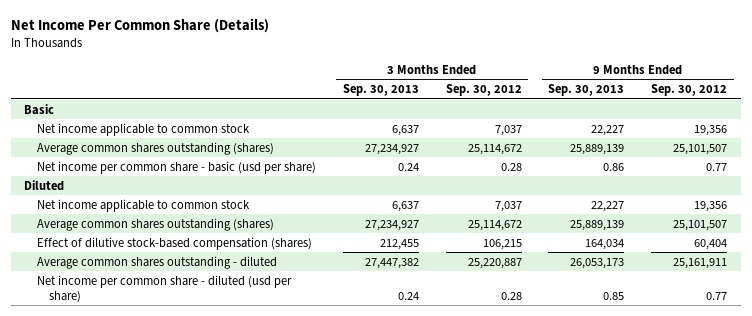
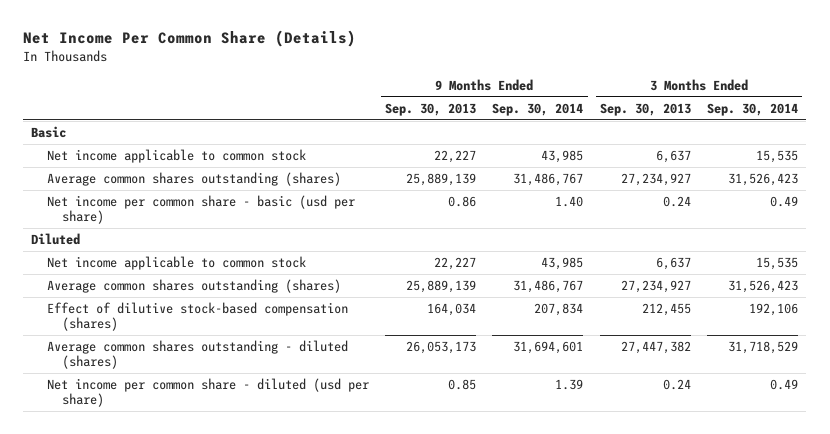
- | 3 Months Ended Sep. 30, 2013 | 3 Months Ended Sep. 30, 2012 | 9 Months Ended Sep. 30, 2013 | 9 Months Ended Sep. 30, 2012
+ | 9 Months Ended Sep. 30, 2013 | 9 Months Ended Sep. 30, 2014 | 3 Months Ended Sep. 30, 2013 | 3 Months Ended Sep. 30, 2014
- Average common shares outstanding - diluted | 27,447,382 | 25,220,887 | 26,053,173 | 25,161,911
+ Average common shares outstanding - diluted (shares) | 26,053,173 | 31,694,601 | 27,447,382 | 31,718,529

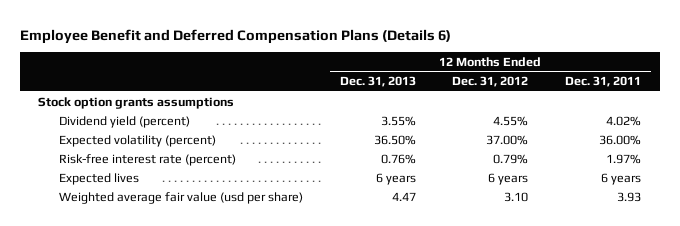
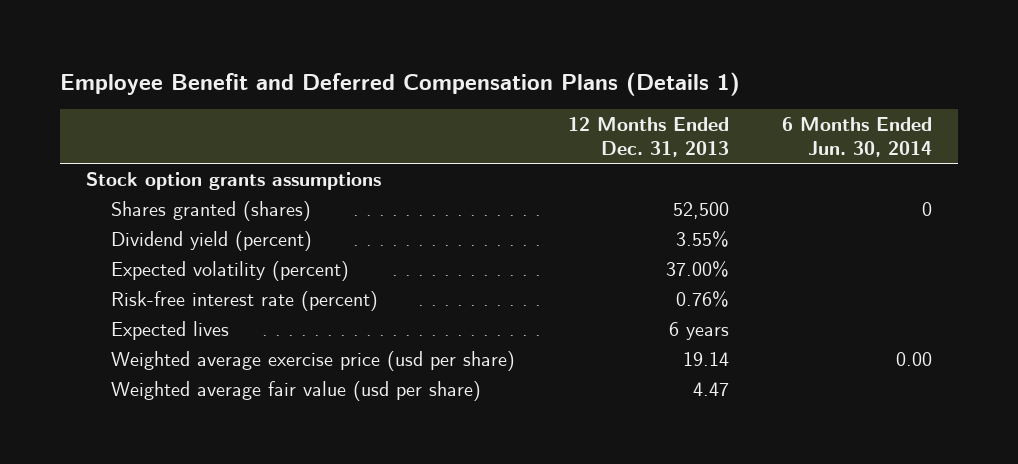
- Employee Benefit and Deferred Compensation Plans (Details 6)
+ Employee Benefit and Deferred Compensation Plans (Details 1)
- | 12 Months Ended Dec. 31, 2013 | 12 Months Ended Dec. 31, 2012 | 12 Months Ended Dec. 31, 2011
+ | 12 Months Ended Dec. 31, 2013 | 6 Months Ended Jun. 30, 2014
+ Shares granted (shares) | 52,500 | 0
- Expected volatility (percent) | 36.50% | 37.00% | 36.00%
+ Expected volatility (percent) | 37.00% |
+ Weighted average exercise price (usd per share) | 19.14 | 0.00

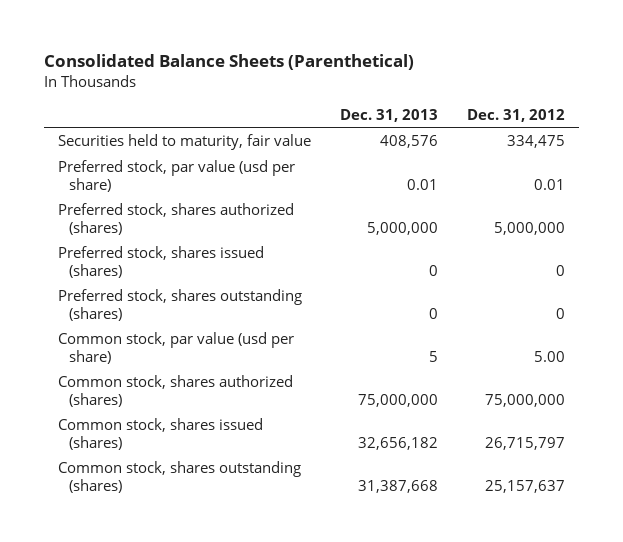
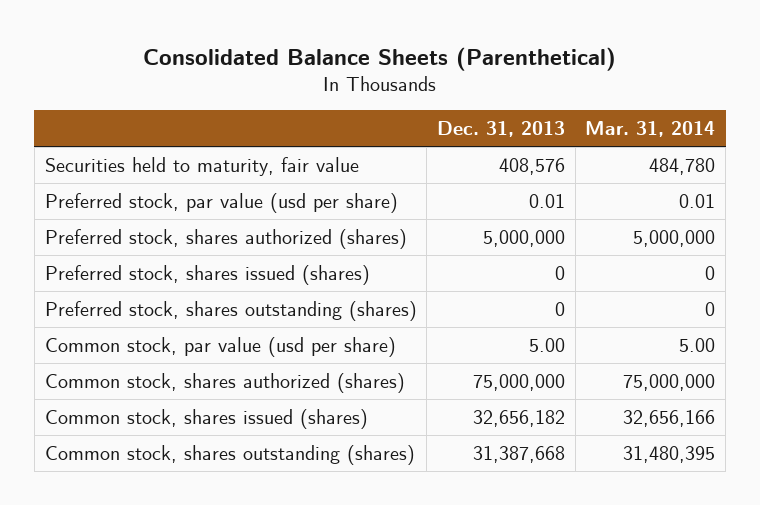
- | Dec. 31, 2013 | Dec. 31, 2012
+ | Dec. 31, 2013 | Mar. 31, 2014
- Common stock, par value (usd per share) | 5 | 5.00
+ Common stock, par value (usd per share) | 5.00 | 5.00

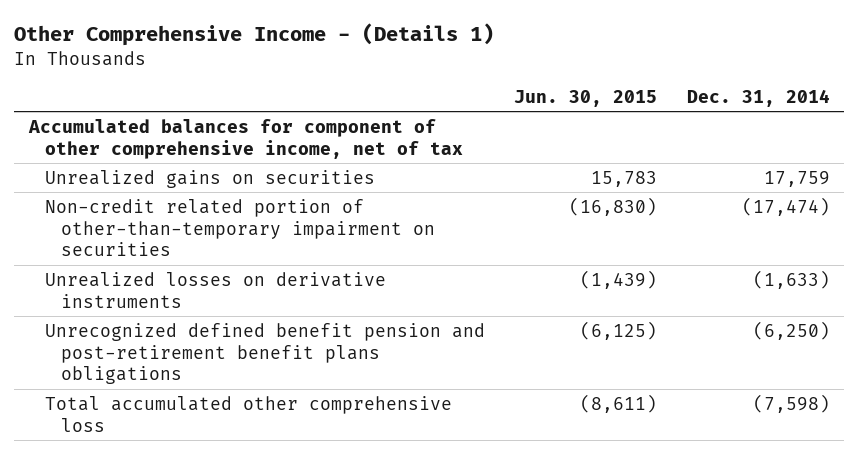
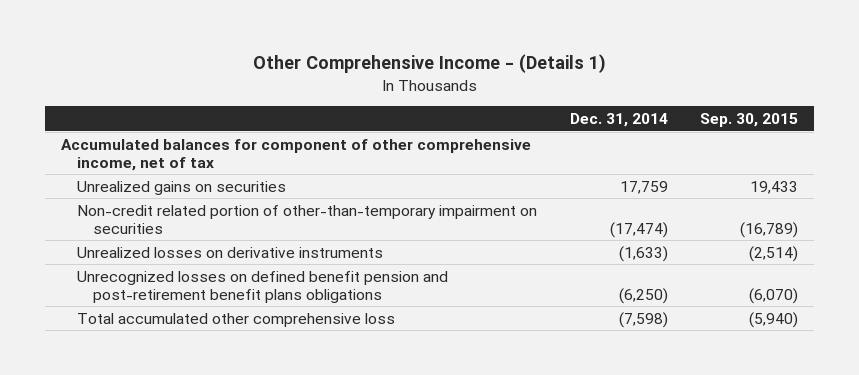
- | Jun. 30, 2015 | Dec. 31, 2014
+ | Dec. 31, 2014 | Sep. 30, 2015
- Unrecognized defined benefit pension and post-retirement benefit plans obligations | (6,125) | (6,250)
+ Unrecognized losses on defined benefit pension and post-retirement benefit plans obligations | (6,250) | (6,070)

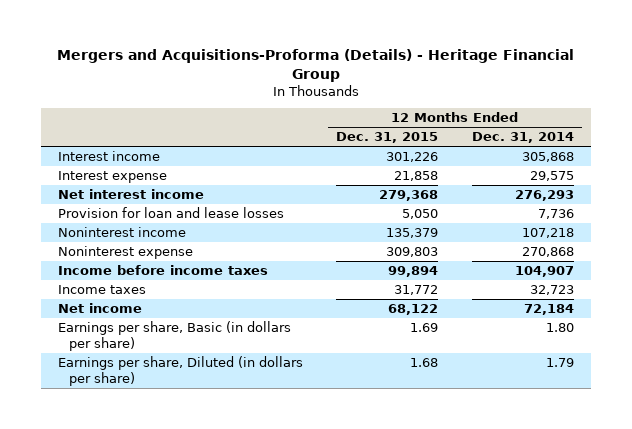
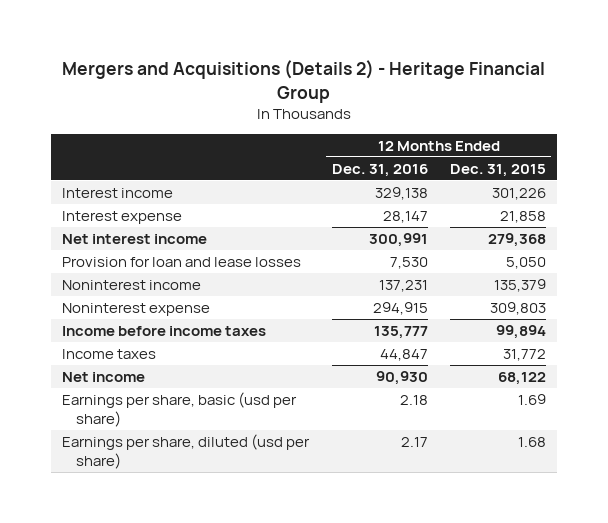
- Mergers and Acquisitions-Proforma (Details) - Heritage Financial Group
+ Mergers and Acquisitions (Details 2) - Heritage Financial Group
- | 12 Months Ended Dec. 31, 2015 | 12 Months Ended Dec. 31, 2014
+ | 12 Months Ended Dec. 31, 2016 | 12 Months Ended Dec. 31, 2015
- Earnings per share, Basic (in dollars per share) | 1.69 | 1.80
- Earnings per share, Diluted (in dollars per share) | 1.68 | 1.79
+ Earnings per share, basic (usd per share) | 2.18 | 1.69
+ Earnings per share, diluted (usd per share) | 2.17 | 1.68

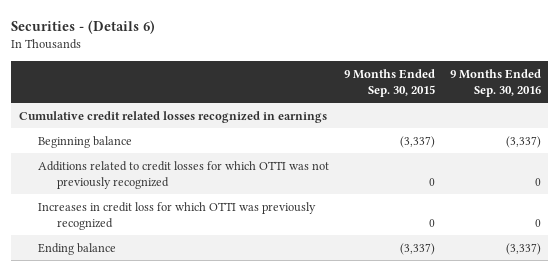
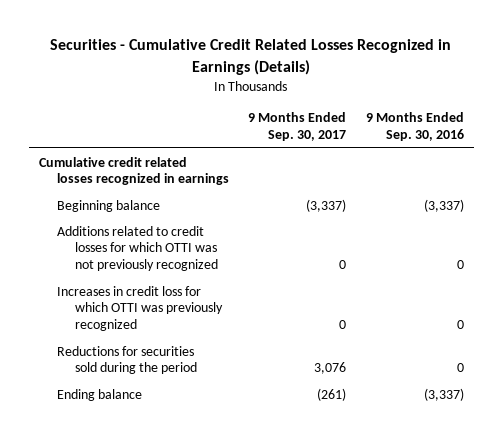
- Securities - (Details 6)
+ Securities - Cumulative Credit Related Losses Recognized in Earnings (Details)
- | 9 Months Ended Sep. 30, 2015 | 9 Months Ended Sep. 30, 2016
+ | 9 Months Ended Sep. 30, 2017 | 9 Months Ended Sep. 30, 2016
+ Reductions for securities sold during the period | 3,076 | 0

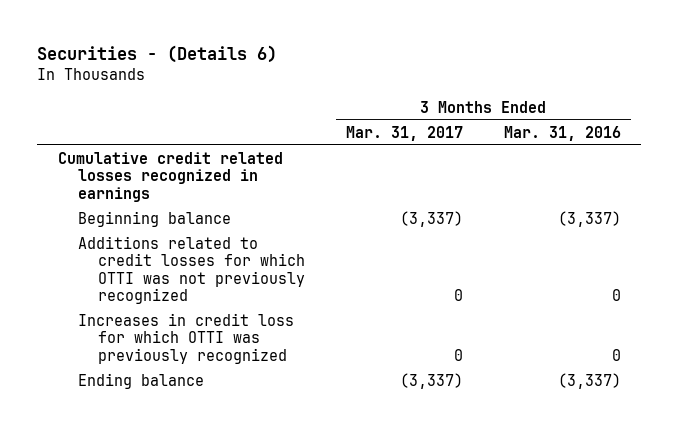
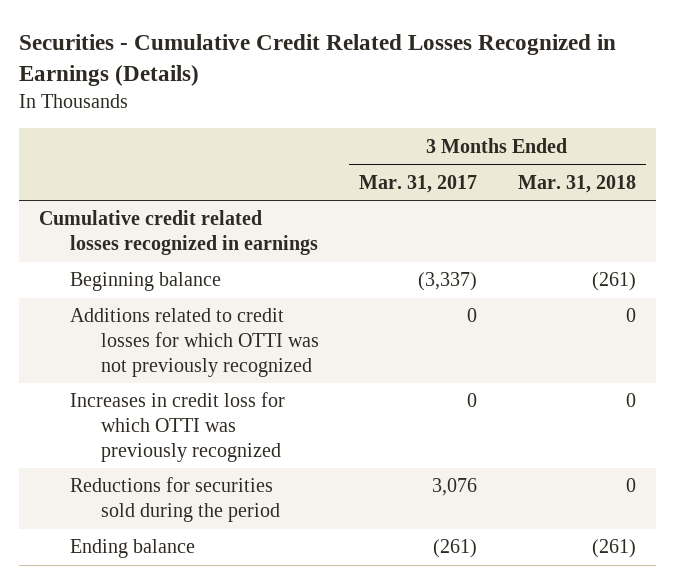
- Securities - (Details 6)
+ Securities - Cumulative Credit Related Losses Recognized in Earnings (Details)
- | 3 Months Ended Mar. 31, 2017 | 3 Months Ended Mar. 31, 2016
+ | 3 Months Ended Mar. 31, 2017 | 3 Months Ended Mar. 31, 2018
- Ending balance | (3,337) | (3,337)
+ Reductions for securities sold during the period | 3,076 | 0
+ Ending balance | (261) | (261)

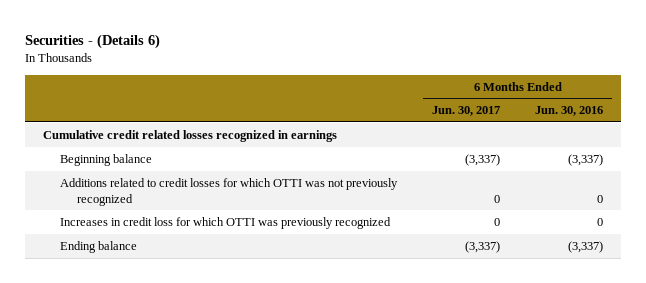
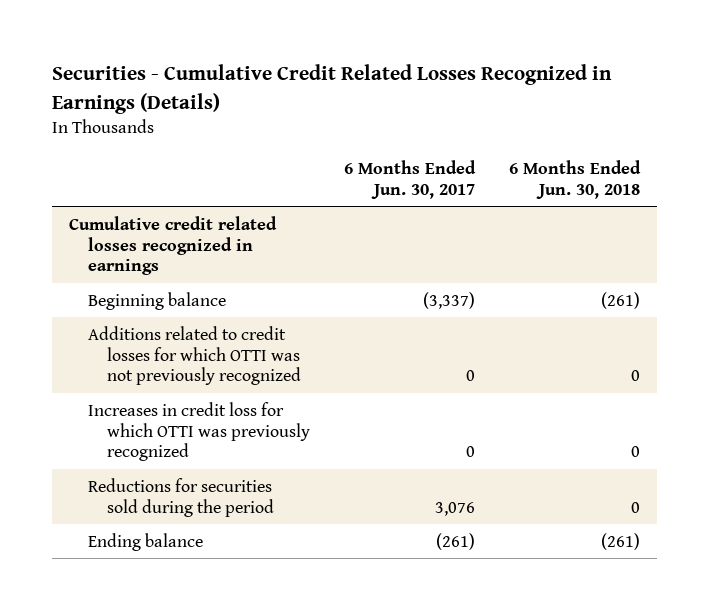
- Securities - (Details 6)
+ Securities - Cumulative Credit Related Losses Recognized in Earnings (Details)
- | 6 Months Ended Jun. 30, 2017 | 6 Months Ended Jun. 30, 2016
+ | 6 Months Ended Jun. 30, 2017 | 6 Months Ended Jun. 30, 2018
- Ending balance | (3,337) | (3,337)
+ Reductions for securities sold during the period | 3,076 | 0
+ Ending balance | (261) | (261)

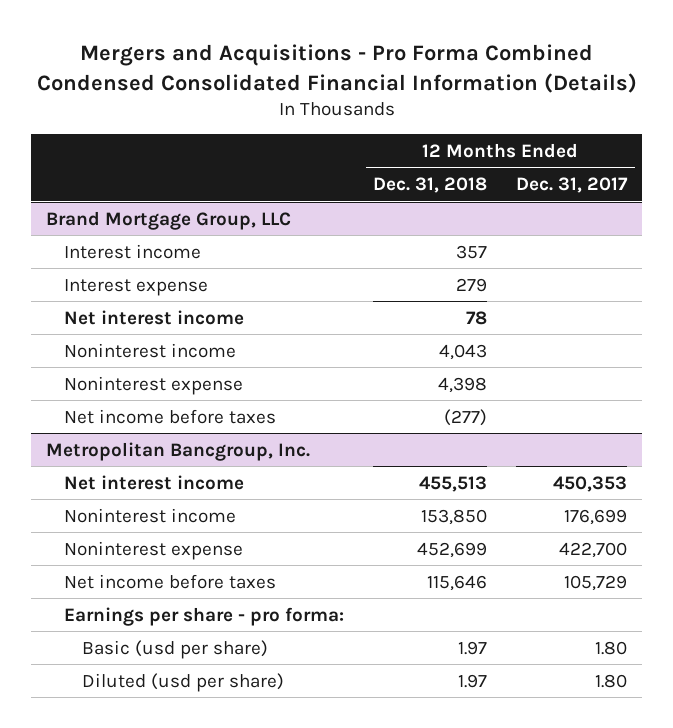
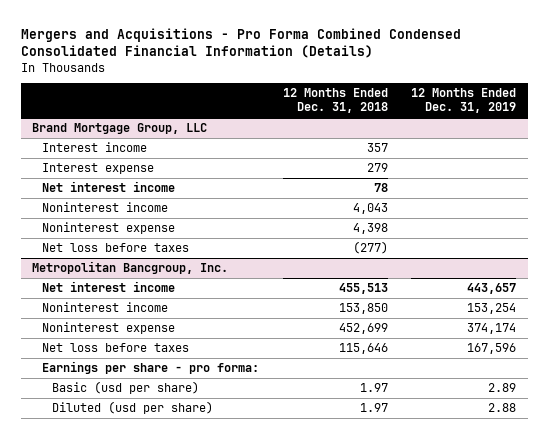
- | 12 Months Ended Dec. 31, 2018 | 12 Months Ended Dec. 31, 2017
+ | 12 Months Ended Dec. 31, 2018 | 12 Months Ended Dec. 31, 2019
@ Brand Mortgage Group, LLC
- Net income before taxes | (277) |
+ Net loss before taxes | (277) |
@ Metropolitan Bancgroup, Inc.
- Net income before taxes | 115,646 | 105,729
+ Net loss before taxes | 115,646 | 167,596

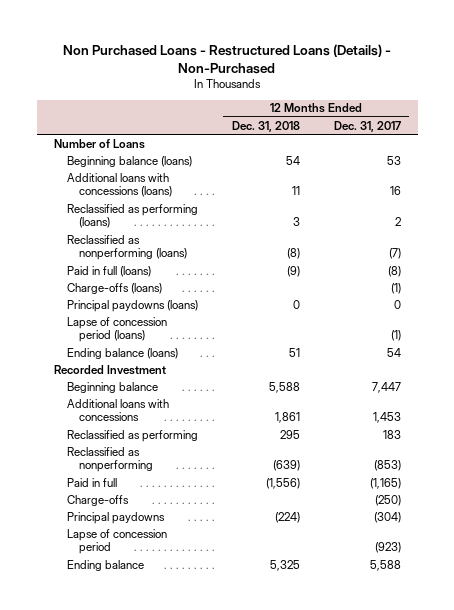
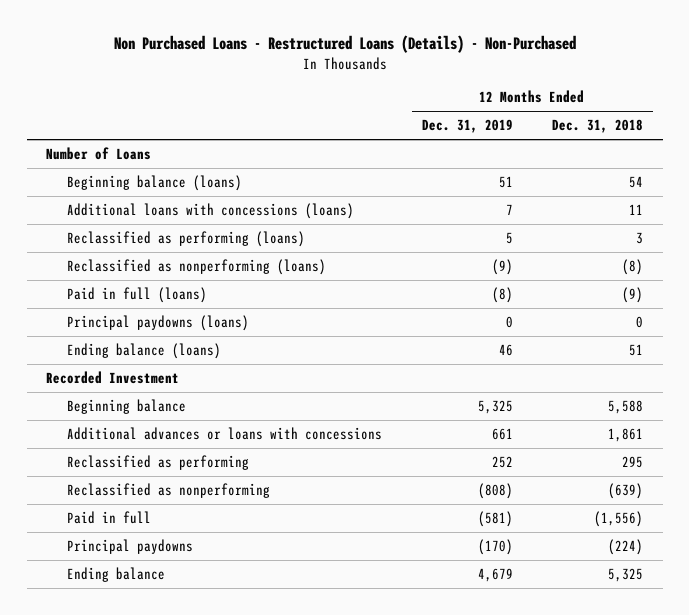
- | 12 Months Ended Dec. 31, 2018 | 12 Months Ended Dec. 31, 2017
+ | 12 Months Ended Dec. 31, 2019 | 12 Months Ended Dec. 31, 2018
- Charge-offs (loans) | | (1)
- Lapse of concession period (loans) | | (1)
- Additional loans with concessions | 1,861 | 1,453
+ Additional advances or loans with concessions | 661 | 1,861
- Charge-offs | | (250)
- Lapse of concession period | | (923)

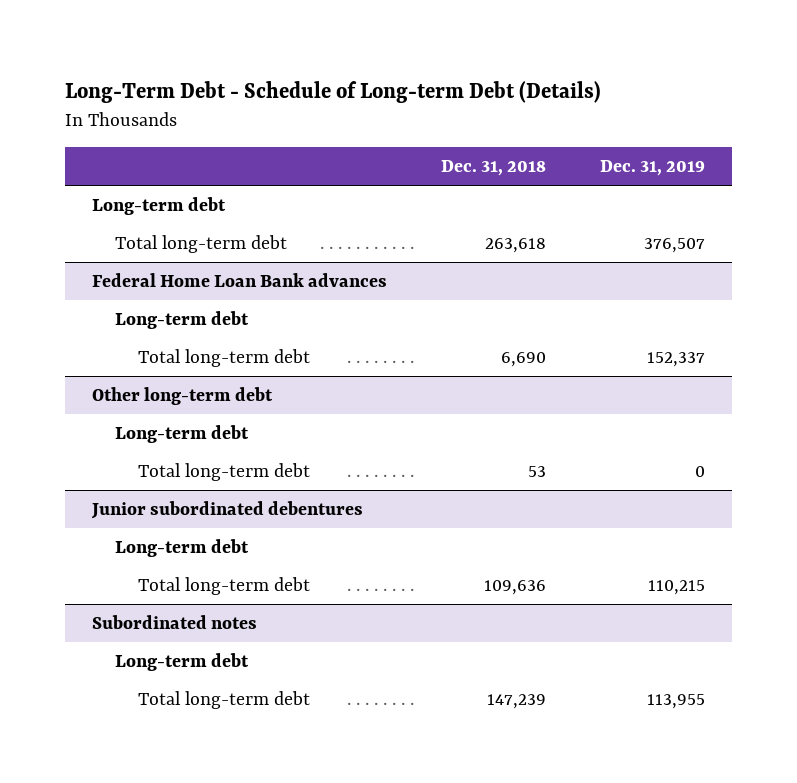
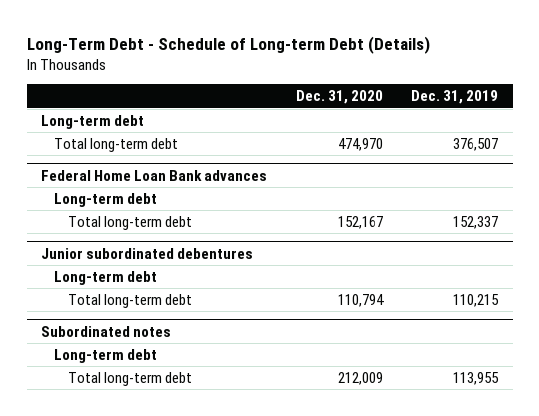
- | Dec. 31, 2018 | Dec. 31, 2019
+ | Dec. 31, 2020 | Dec. 31, 2019
- Other long-term debt
- Long-term debt
- Total long-term debt | 53 | 0

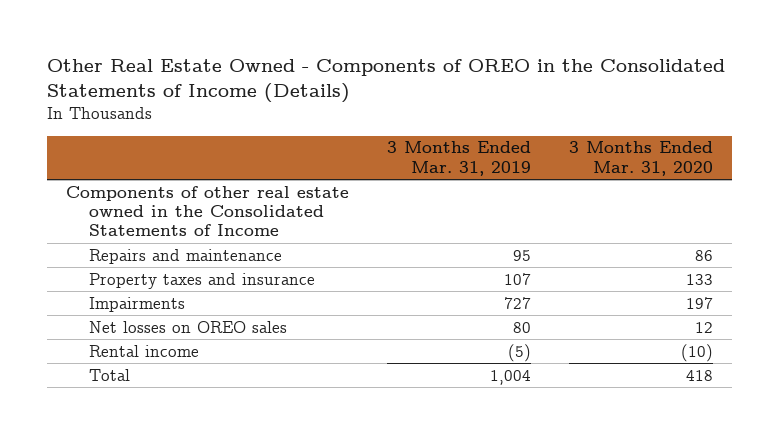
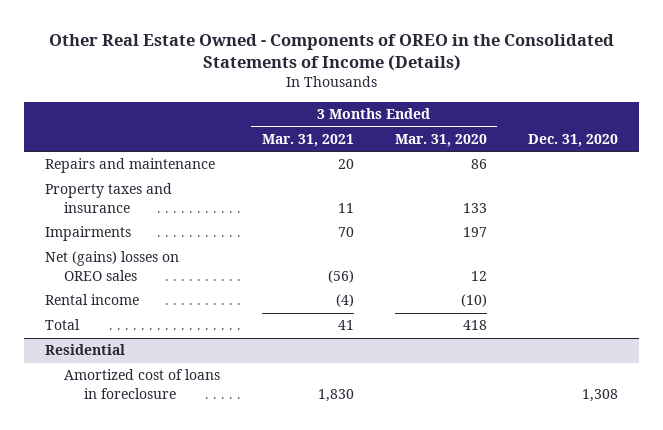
- | 3 Months Ended Mar. 31, 2019 | 3 Months Ended Mar. 31, 2020
+ | 3 Months Ended Mar. 31, 2021 | 3 Months Ended Mar. 31, 2020 | Dec. 31, 2020
- Components of other real estate owned in the Consolidated Statements of Income
- Net losses on OREO sales | 80 | 12
+ Net (gains) losses on OREO sales | (56) | 12 |
+ Residential
+ Amortized cost of loans in foreclosure | 1,830 | | 1,308

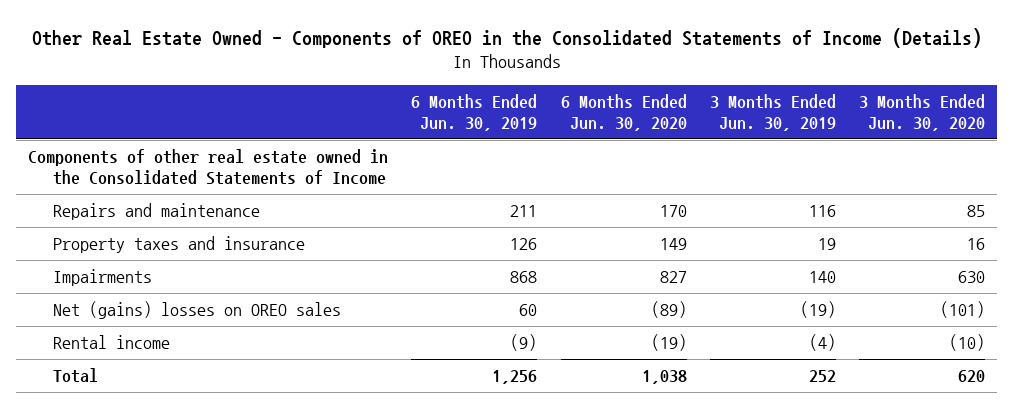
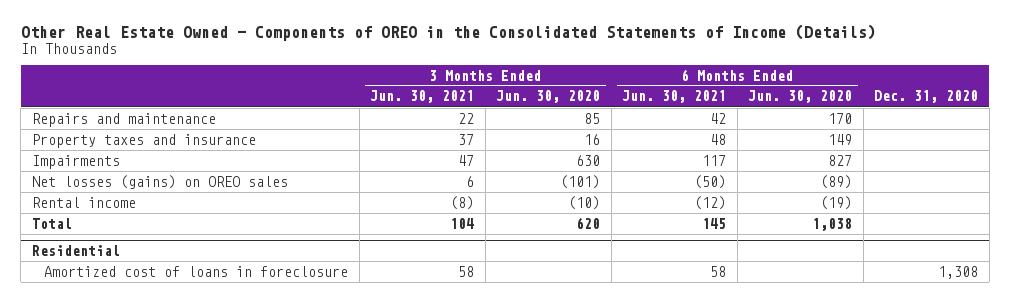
- | 6 Months Ended Jun. 30, 2019 | 6 Months Ended Jun. 30, 2020 | 3 Months Ended Jun. 30, 2019 | 3 Months Ended Jun. 30, 2020
+ | 3 Months Ended Jun. 30, 2021 | 3 Months Ended Jun. 30, 2020 | 6 Months Ended Jun. 30, 2021 | 6 Months Ended Jun. 30, 2020 | Dec. 31, 2020
- Components of other real estate owned in the Consolidated Statements of Income
- Net (gains) losses on OREO sales | 60 | (89) | (19) | (101)
+ Net losses (gains) on OREO sales | 6 | (101) | (50) | (89) |
+ Residential
+ Amortized cost of loans in foreclosure | 58 | | 58 | | 1,308

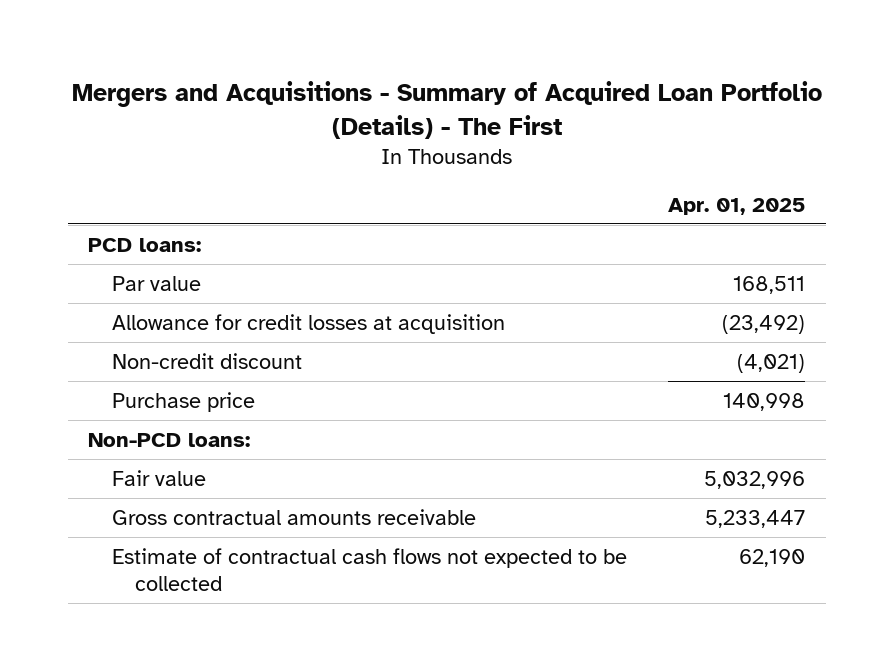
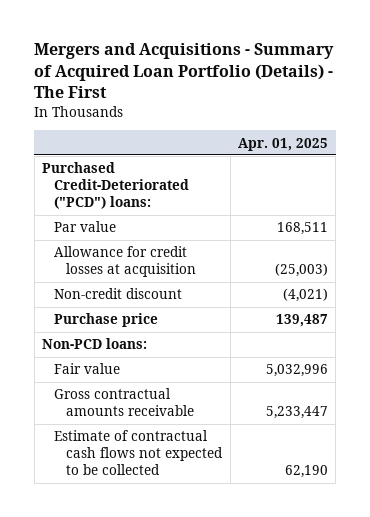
- PCD loans:
+ Purchased Credit-Deteriorated ("PCD") loans:
- Allowance for credit losses at acquisition | (23,492)
+ Allowance for credit losses at acquisition | (25,003)
- Purchase price | 140,998
+ Purchase price | 139,487

